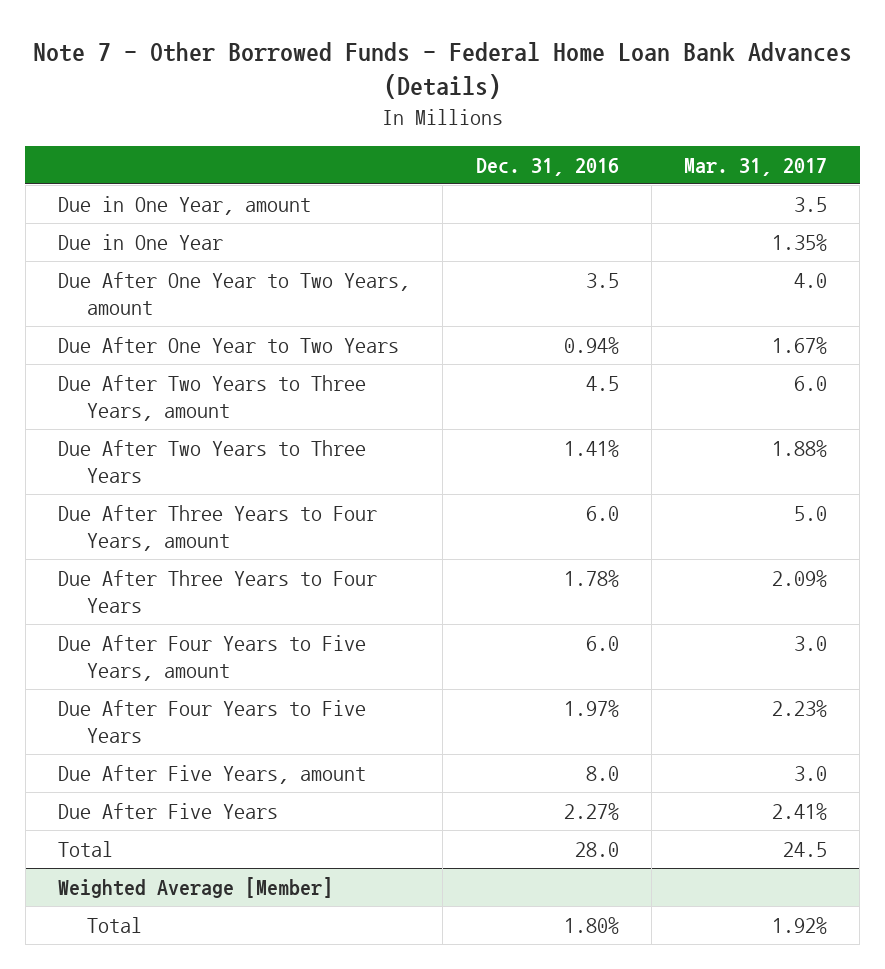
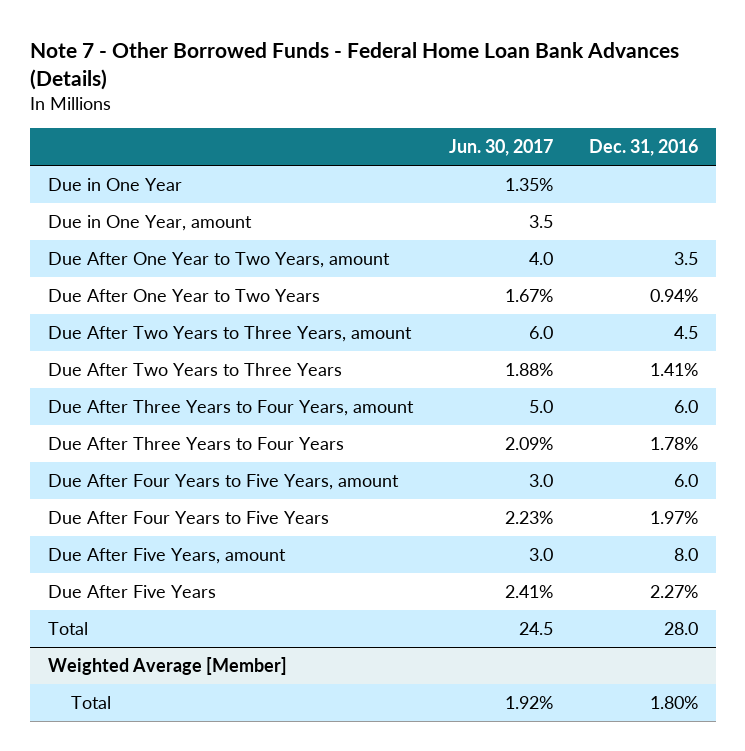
- | Dec. 31, 2016 | Mar. 31, 2017
+ | Jun. 30, 2017 | Dec. 31, 2016
moved down: Due in One Year, amount | 3.5 |

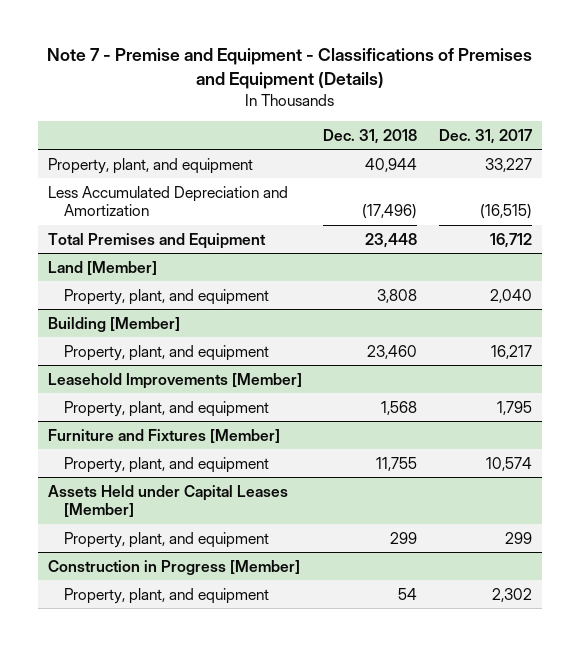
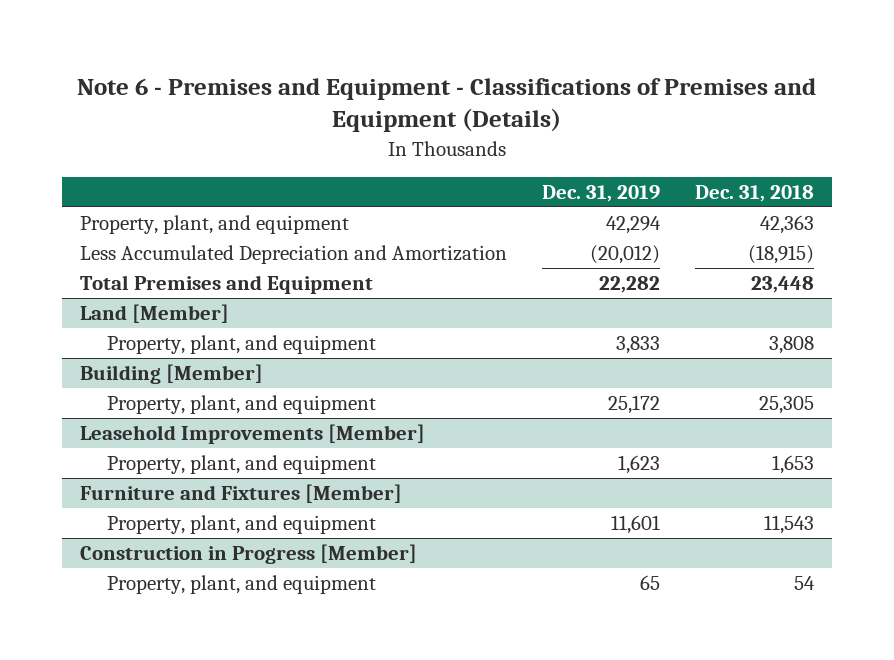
- Note 7 - Premise and Equipment - Classifications of Premises and Equipment (Details)
+ Note 6 - Premises and Equipment - Classifications of Premises and Equipment (Details)
- | Dec. 31, 2018 | Dec. 31, 2017
+ | Dec. 31, 2019 | Dec. 31, 2018
- Property, plant, and equipment | 40,944 | 33,227
- Less Accumulated Depreciation and Amortization | (17,496) | (16,515)
+ Property, plant, and equipment | 42,294 | 42,363
+ Less Accumulated Depreciation and Amortization | (20,012) | (18,915)
@ Building [Member]
- Property, plant, and equipment | 23,460 | 16,217
+ Property, plant, and equipment | 25,172 | 25,305
@ Leasehold Improvements [Member]
- Property, plant, and equipment | 1,568 | 1,795
+ Property, plant, and equipment | 1,623 | 1,653
@ Furniture and Fixtures [Member]
- Property, plant, and equipment | 11,755 | 10,574
- Assets Held under Capital Leases [Member]
- Property, plant, and equipment | 299 | 299
@ Furniture and Fixtures [Member]
+ Property, plant, and equipment | 11,601 | 11,543

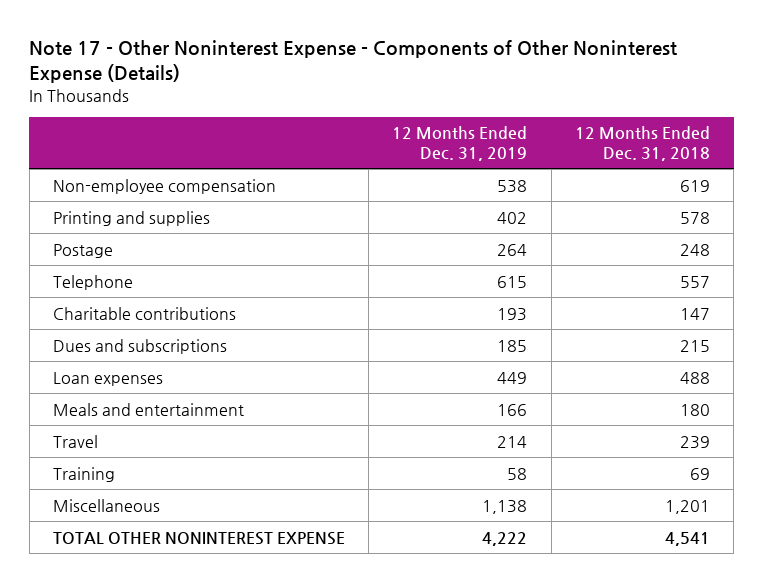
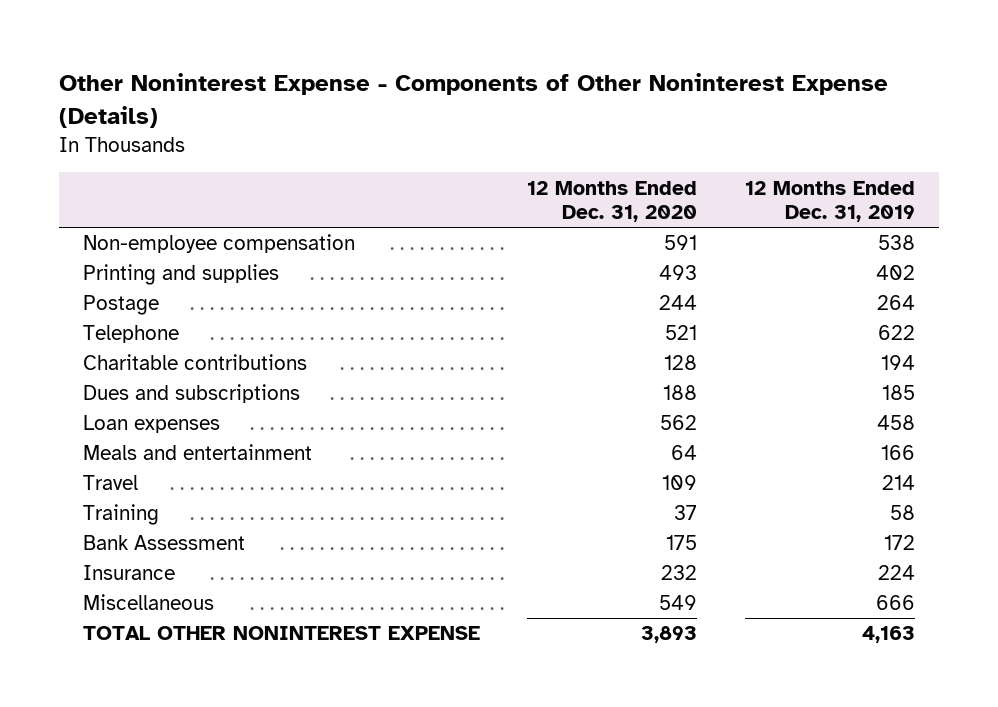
- Note 17 - Other Noninterest Expense - Components of Other Noninterest Expense (Details)
+ Other Noninterest Expense - Components of Other Noninterest Expense (Details)
- | 12 Months Ended Dec. 31, 2019 | 12 Months Ended Dec. 31, 2018
+ | 12 Months Ended Dec. 31, 2020 | 12 Months Ended Dec. 31, 2019
- Telephone | 615 | 557
- Charitable contributions | 193 | 147
+ Telephone | 521 | 622
+ Charitable contributions | 128 | 194
- Loan expenses | 449 | 488
+ Loan expenses | 562 | 458
- Miscellaneous | 1,138 | 1,201
- TOTAL OTHER NONINTEREST EXPENSE | 4,222 | 4,541
+ Bank Assessment | 175 | 172
+ Insurance | 232 | 224
+ Miscellaneous | 549 | 666
+ TOTAL OTHER NONINTEREST EXPENSE | 3,893 | 4,163

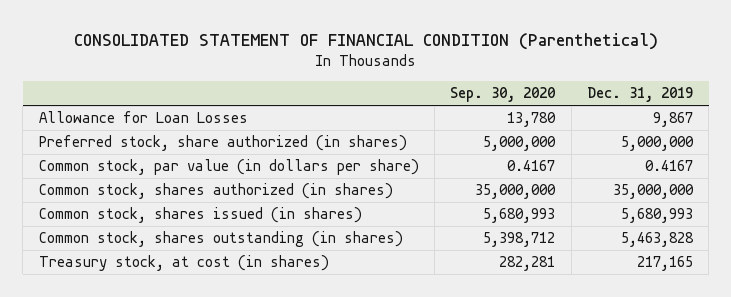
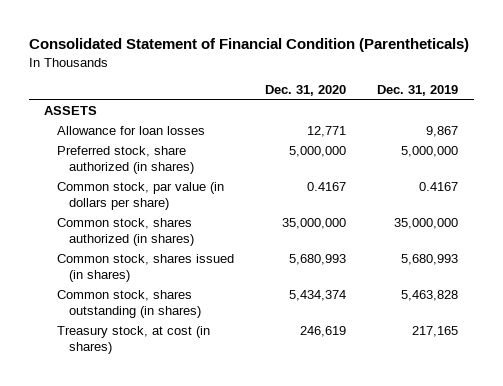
- CONSOLIDATED STATEMENT OF FINANCIAL CONDITION (Parenthetical)
+ Consolidated Statement of Financial Condition (Parentheticals)
- | Sep. 30, 2020 | Dec. 31, 2019
+ | Dec. 31, 2020 | Dec. 31, 2019
- Allowance for Loan Losses | 13,780 | 9,867
+ ASSETS
+ Allowance for loan losses | 12,771 | 9,867

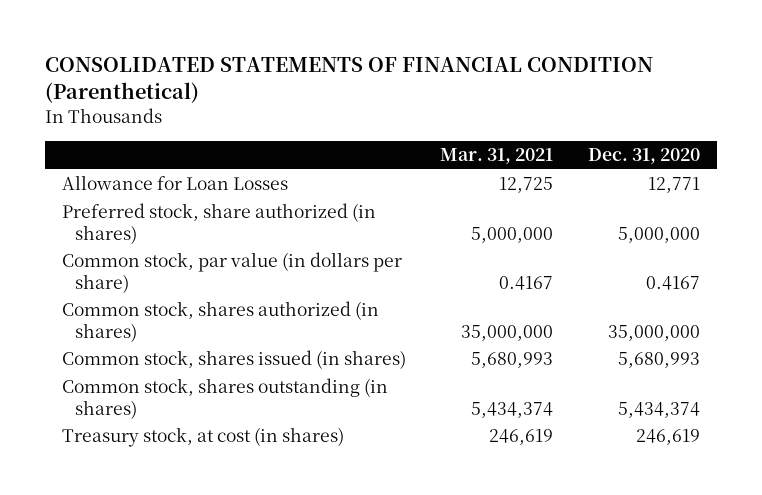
- Consolidated Statement of Financial Condition (Parentheticals)
+ CONSOLIDATED STATEMENTS OF FINANCIAL CONDITION (Parenthetical)
- | Dec. 31, 2020 | Dec. 31, 2019
+ | Mar. 31, 2021 | Dec. 31, 2020
- ASSETS
- Allowance for loan losses | 12,771 | 9,867
+ Allowance for Loan Losses | 12,725 | 12,771

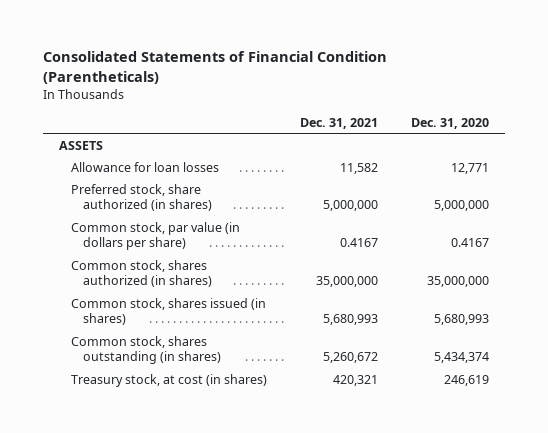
- CONSOLIDATED STATEMENTS OF FINANCIAL CONDITION (Parenthetical)
+ Consolidated Statements of Financial Condition (Parentheticals)
- | Mar. 31, 2021 | Dec. 31, 2020
+ | Dec. 31, 2021 | Dec. 31, 2020
- Allowance for Loan Losses | 12,725 | 12,771
+ ASSETS
+ Allowance for loan losses | 11,582 | 12,771

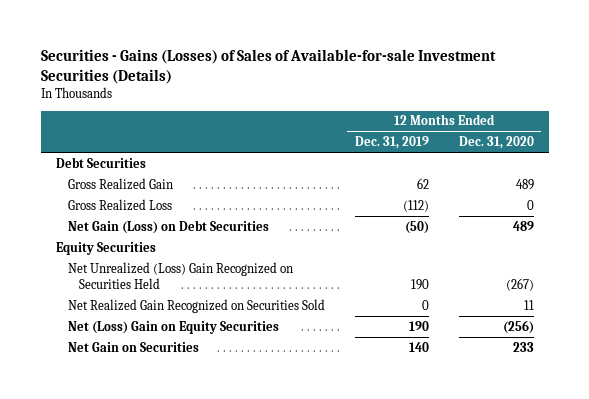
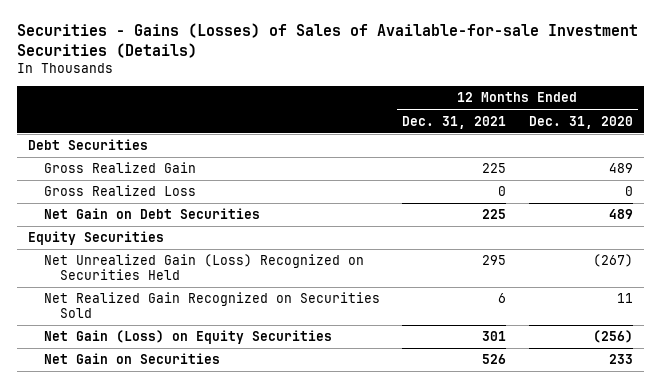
- | 12 Months Ended Dec. 31, 2019 | 12 Months Ended Dec. 31, 2020
+ | 12 Months Ended Dec. 31, 2021 | 12 Months Ended Dec. 31, 2020
- Net Gain (Loss) on Debt Securities | (50) | 489
+ Net Gain on Debt Securities | 225 | 489
- Net Unrealized (Loss) Gain Recognized on Securities Held | 190 | (267)
+ Net Unrealized Gain (Loss) Recognized on Securities Held | 295 | (267)
- Net (Loss) Gain on Equity Securities | 190 | (256)
+ Net Gain (Loss) on Equity Securities | 301 | (256)

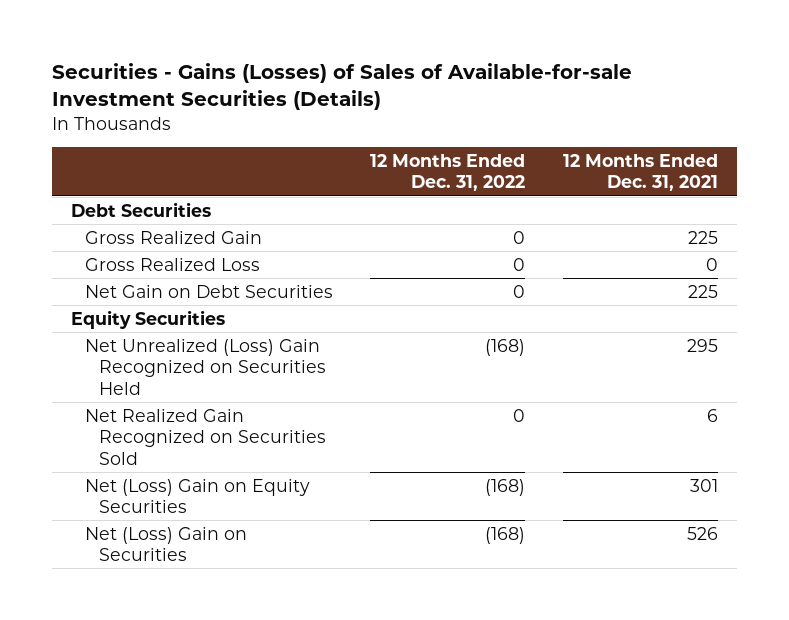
- | 12 Months Ended Dec. 31, 2021 | 12 Months Ended Dec. 31, 2020
+ | 12 Months Ended Dec. 31, 2022 | 12 Months Ended Dec. 31, 2021
- Net Unrealized Gain (Loss) Recognized on Securities Held | 295 | (267)
+ Net Unrealized (Loss) Gain Recognized on Securities Held | (168) | 295
- Net Gain (Loss) on Equity Securities | 301 | (256)
- Net Gain on Securities | 526 | 233
+ Net (Loss) Gain on Equity Securities | (168) | 301
+ Net (Loss) Gain on Securities | (168) | 526

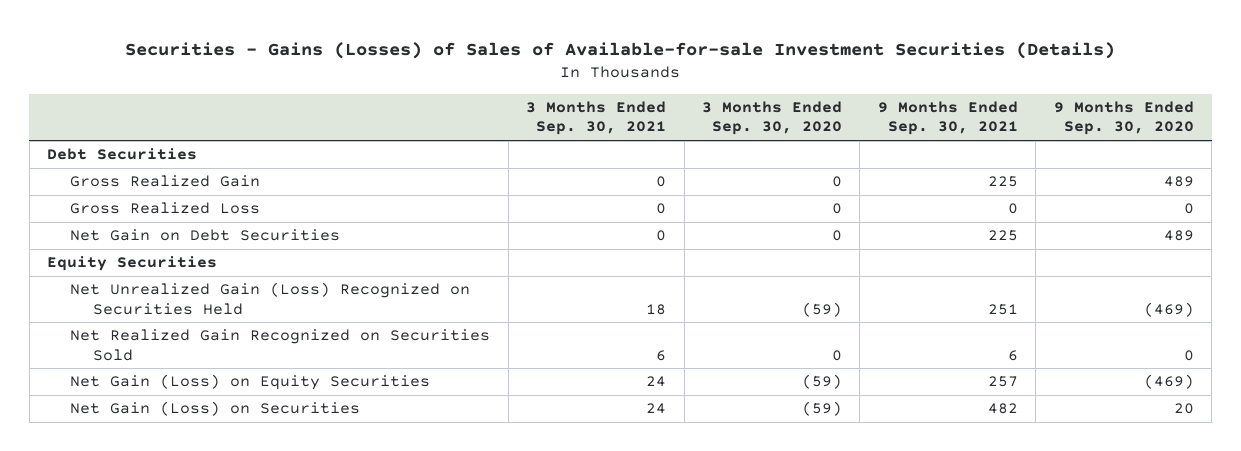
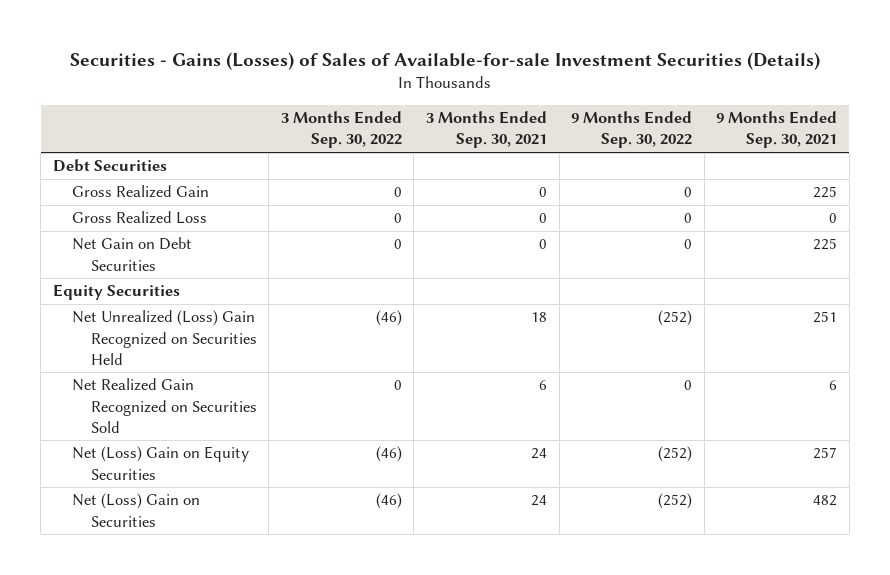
- | 3 Months Ended Sep. 30, 2021 | 3 Months Ended Sep. 30, 2020 | 9 Months Ended Sep. 30, 2021 | 9 Months Ended Sep. 30, 2020
+ | 3 Months Ended Sep. 30, 2022 | 3 Months Ended Sep. 30, 2021 | 9 Months Ended Sep. 30, 2022 | 9 Months Ended Sep. 30, 2021
- Net Unrealized Gain (Loss) Recognized on Securities Held | 18 | (59) | 251 | (469)
+ Net Unrealized (Loss) Gain Recognized on Securities Held | (46) | 18 | (252) | 251
- Net Gain (Loss) on Equity Securities | 24 | (59) | 257 | (469)
- Net Gain (Loss) on Securities | 24 | (59) | 482 | 20
+ Net (Loss) Gain on Equity Securities | (46) | 24 | (252) | 257
+ Net (Loss) Gain on Securities | (46) | 24 | (252) | 482

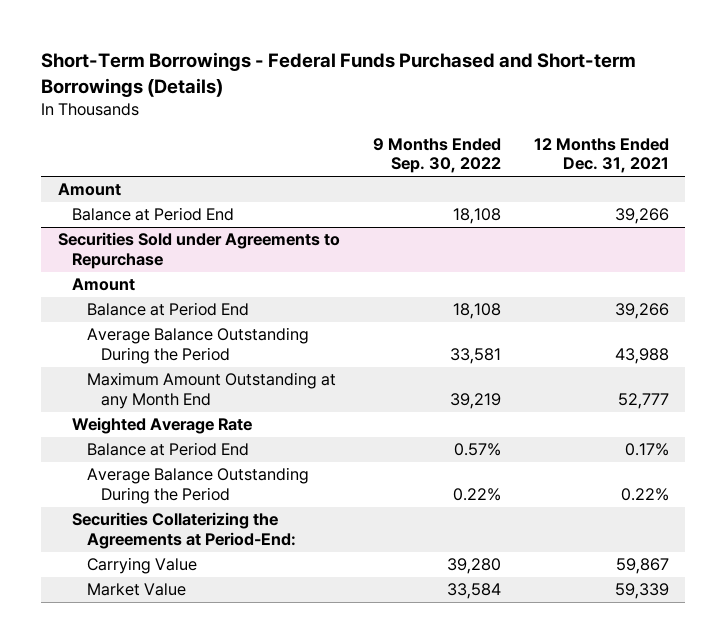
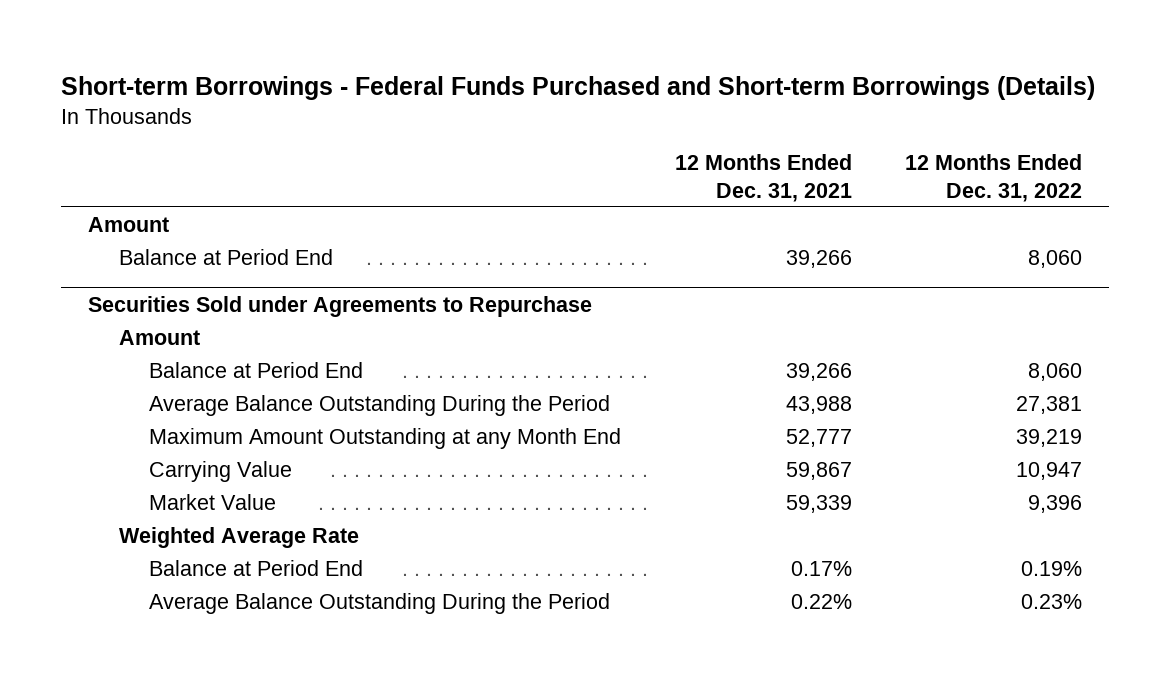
- Short-Term Borrowings - Federal Funds Purchased and Short-term Borrowings (Details)
+ Short-term Borrowings - Federal Funds Purchased and Short-term Borrowings (Details)
- | 9 Months Ended Sep. 30, 2022 | 12 Months Ended Dec. 31, 2021
+ | 12 Months Ended Dec. 31, 2021 | 12 Months Ended Dec. 31, 2022
@ Securities Sold under Agreements to Repurchase
moved up: Carrying Value | 59,867 | 10,947
moved up: Market Value | 59,339 | 9,396
- Securities Collaterizing the Agreements at Period-End:

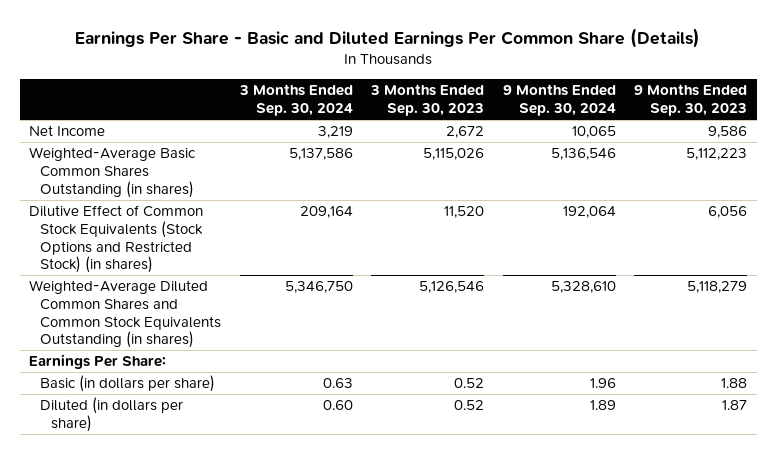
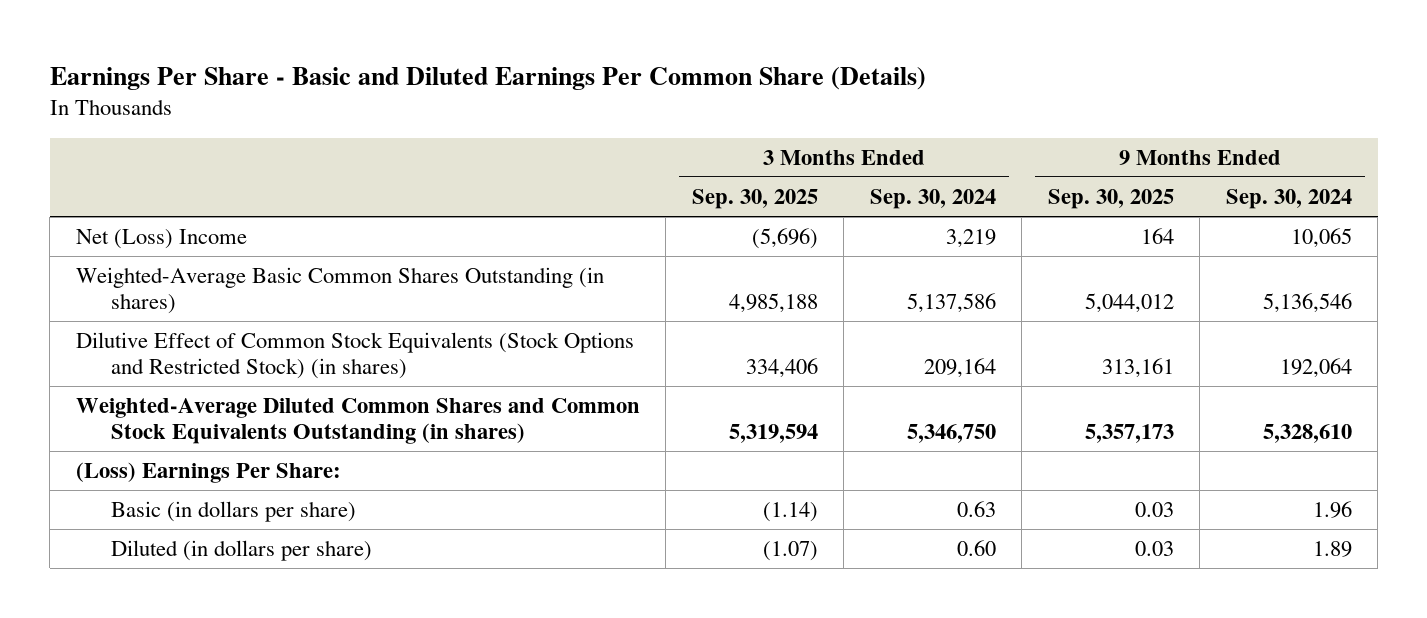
- | 3 Months Ended Sep. 30, 2024 | 3 Months Ended Sep. 30, 2023 | 9 Months Ended Sep. 30, 2024 | 9 Months Ended Sep. 30, 2023
+ | 3 Months Ended Sep. 30, 2025 | 3 Months Ended Sep. 30, 2024 | 9 Months Ended Sep. 30, 2025 | 9 Months Ended Sep. 30, 2024
- Net Income | 3,219 | 2,672 | 10,065 | 9,586
+ Net (Loss) Income | (5,696) | 3,219 | 164 | 10,065
- Earnings Per Share:
+ (Loss) Earnings Per Share:

